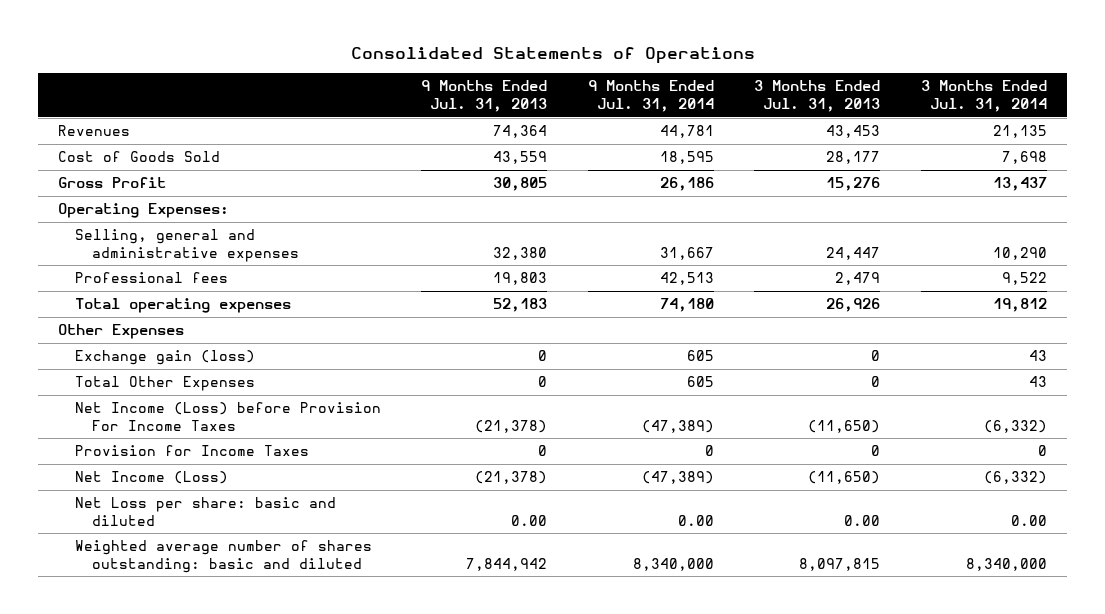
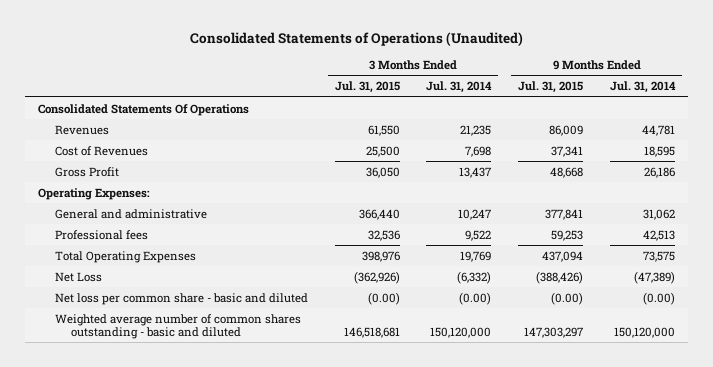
- Consolidated Statements of Operations
+ Consolidated Statements of Operations (Unaudited)
- | 9 Months Ended Jul. 31, 2013 | 9 Months Ended Jul. 31, 2014 | 3 Months Ended Jul. 31, 2013 | 3 Months Ended Jul. 31, 2014
+ | 3 Months Ended Jul. 31, 2015 | 3 Months Ended Jul. 31, 2014 | 9 Months Ended Jul. 31, 2015 | 9 Months Ended Jul. 31, 2014
- Revenues | 74,364 | 44,781 | 43,453 | 21,135
- Cost of Goods Sold | 43,559 | 18,595 | 28,177 | 7,698
+ Consolidated Statements Of Operations
+ Revenues | 61,550 | 21,235 | 86,009 | 44,781
+ Cost of Revenues | 25,500 | 7,698 | 37,341 | 18,595
- Selling, general and administrative expenses | 32,380 | 31,667 | 24,447 | 10,290
+ General and administrative | 366,440 | 10,247 | 377,841 | 31,062
- Total operating expenses | 52,183 | 74,180 | 26,926 | 19,812
- Other Expenses
- Exchange gain (loss) | 0 | 605 | 0 | 43
- Total Other Expenses | 0 | 605 | 0 | 43
- Net Income (Loss) before Provision For Income Taxes | (21,378) | (47,389) | (11,650) | (6,332)
- Provision for Income Taxes | 0 | 0 | 0 | 0
- Net Income (Loss) | (21,378) | (47,389) | (11,650) | (6,332)
- Net Loss per share: basic and diluted | 0.00 | 0.00 | 0.00 | 0.00
- Weighted average number of shares outstanding: basic and diluted | 7,844,942 | 8,340,000 | 8,097,815 | 8,340,000
+ Total Operating Expenses | 398,976 | 19,769 | 437,094 | 73,575
+ Net Loss | (362,926) | (6,332) | (388,426) | (47,389)
+ Net loss per common share - basic and diluted | (0.00) | (0.00) | (0.00) | (0.00)
+ Weighted average number of common shares outstanding - basic and diluted | 146,518,681 | 150,120,000 | 147,303,297 | 150,120,000

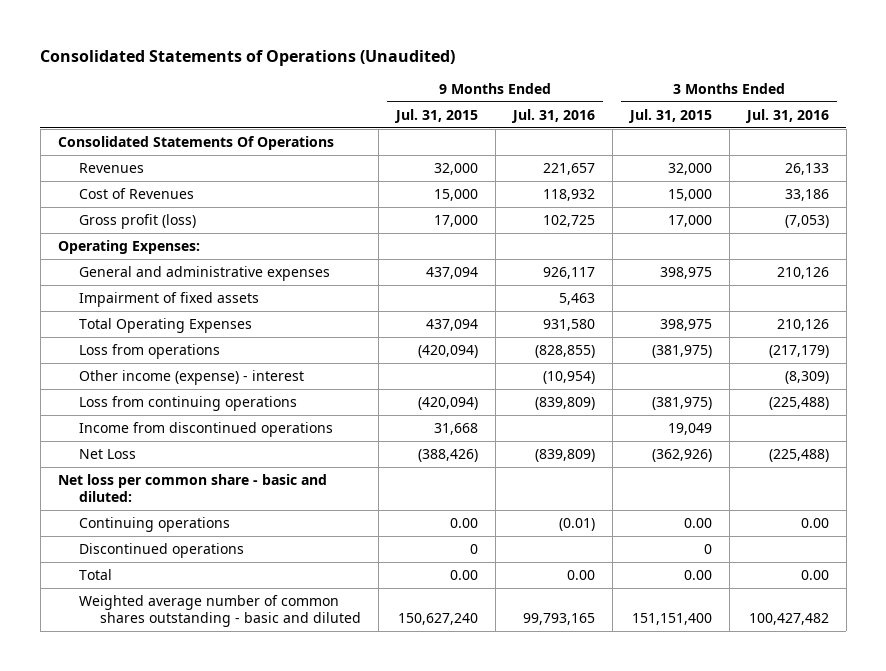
- | 3 Months Ended Jul. 31, 2015 | 3 Months Ended Jul. 31, 2014 | 9 Months Ended Jul. 31, 2015 | 9 Months Ended Jul. 31, 2014
+ | 9 Months Ended Jul. 31, 2015 | 9 Months Ended Jul. 31, 2016 | 3 Months Ended Jul. 31, 2015 | 3 Months Ended Jul. 31, 2016
- Revenues | 61,550 | 21,235 | 86,009 | 44,781
- Cost of Revenues | 25,500 | 7,698 | 37,341 | 18,595
- Gross Profit | 36,050 | 13,437 | 48,668 | 26,186
+ Revenues | 32,000 | 221,657 | 32,000 | 26,133
+ Cost of Revenues | 15,000 | 118,932 | 15,000 | 33,186
+ Gross profit (loss) | 17,000 | 102,725 | 17,000 | (7,053)
- General and administrative | 366,440 | 10,247 | 377,841 | 31,062
- Professional fees | 32,536 | 9,522 | 59,253 | 42,513
- Total Operating Expenses | 398,976 | 19,769 | 437,094 | 73,575
+ General and administrative expenses | 437,094 | 926,117 | 398,975 | 210,126
+ Impairment of fixed assets | | 5,463 | |
+ Total Operating Expenses | 437,094 | 931,580 | 398,975 | 210,126
+ Loss from operations | (420,094) | (828,855) | (381,975) | (217,179)
+ Other income (expense) - interest | | (10,954) | | (8,309)
+ Loss from continuing operations | (420,094) | (839,809) | (381,975) | (225,488)
+ Income from discontinued operations | 31,668 | | 19,049 |
- Net loss per common share - basic and diluted | (0.00) | (0.00) | (0.00) | (0.00)
- Weighted average number of common shares outstanding - basic and diluted | 146,518,681 | 150,120,000 | 147,303,297 | 150,120,000
+ Net loss per common share - basic and diluted:
+ Continuing operations | 0.00 | (0.01) | 0.00 | 0.00
+ Discontinued operations | 0 | | 0 |
+ Total | 0.00 | 0.00 | 0.00 | 0.00
+ Weighted average number of common shares outstanding - basic and diluted | 150,627,240 | 99,793,165 | 151,151,400 | 100,427,482

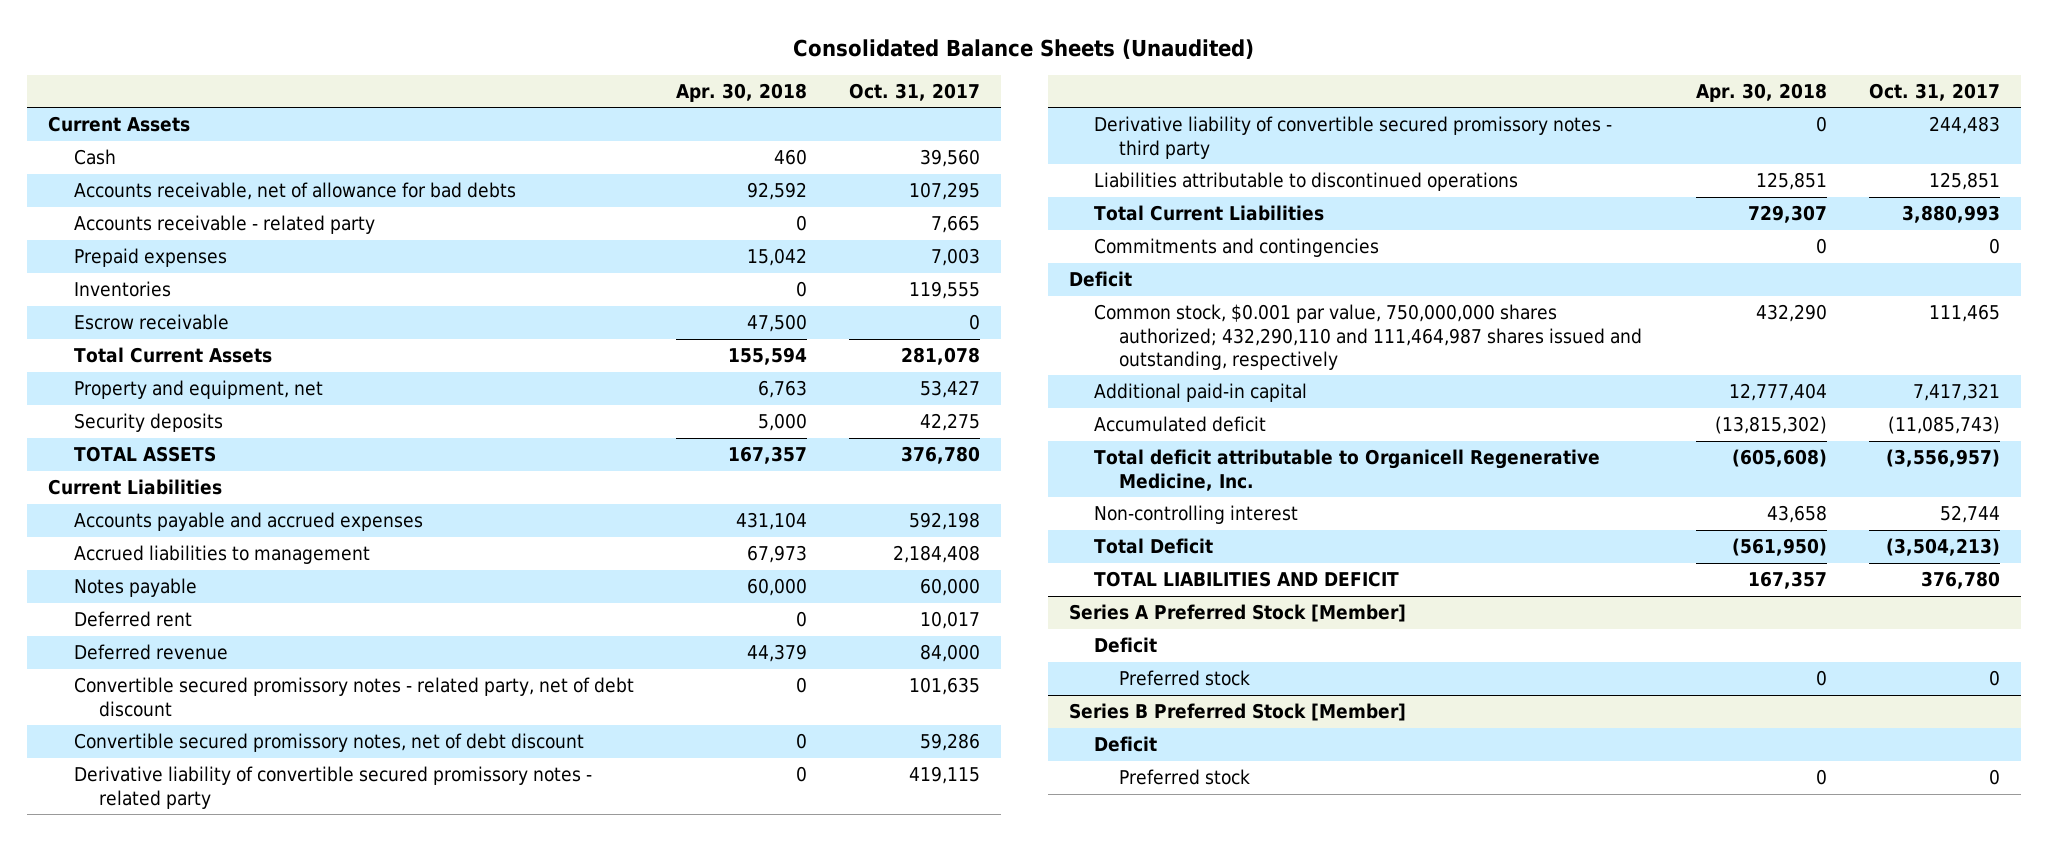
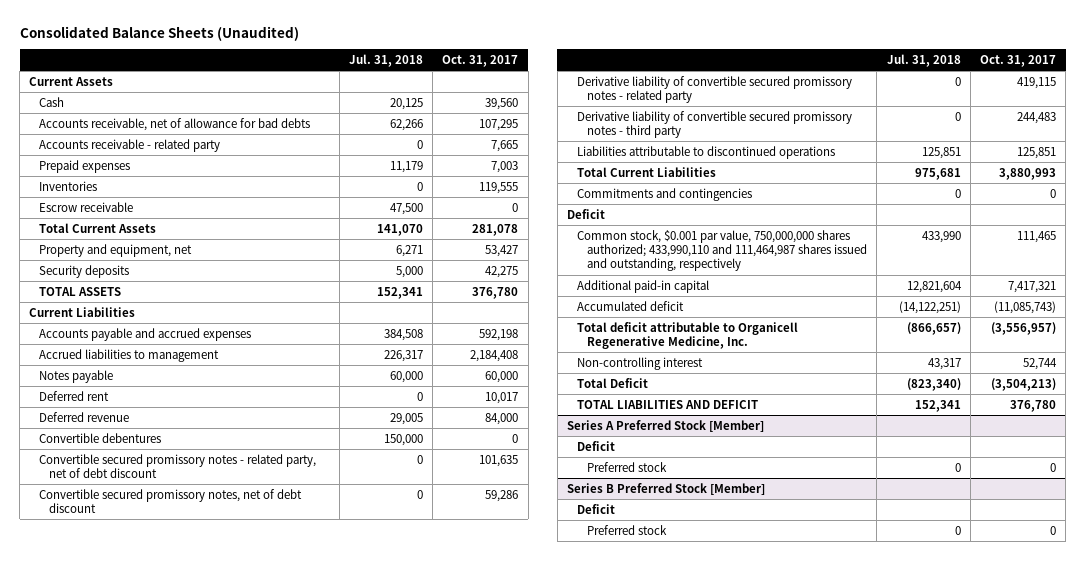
- | Apr. 30, 2018 | Oct. 31, 2017
+ | Jul. 31, 2018 | Oct. 31, 2017
+ Convertible debentures | 150,000 | 0
- Common stock, $0.001 par value, 750,000,000 shares authorized; 432,290,110 and 111,464,987 shares issued and outstanding, respectively | 432,290 | 111,465
+ Common stock, $0.001 par value, 750,000,000 shares authorized; 433,990,110 and 111,464,987 shares issued and outstanding, respectively | 433,990 | 111,465

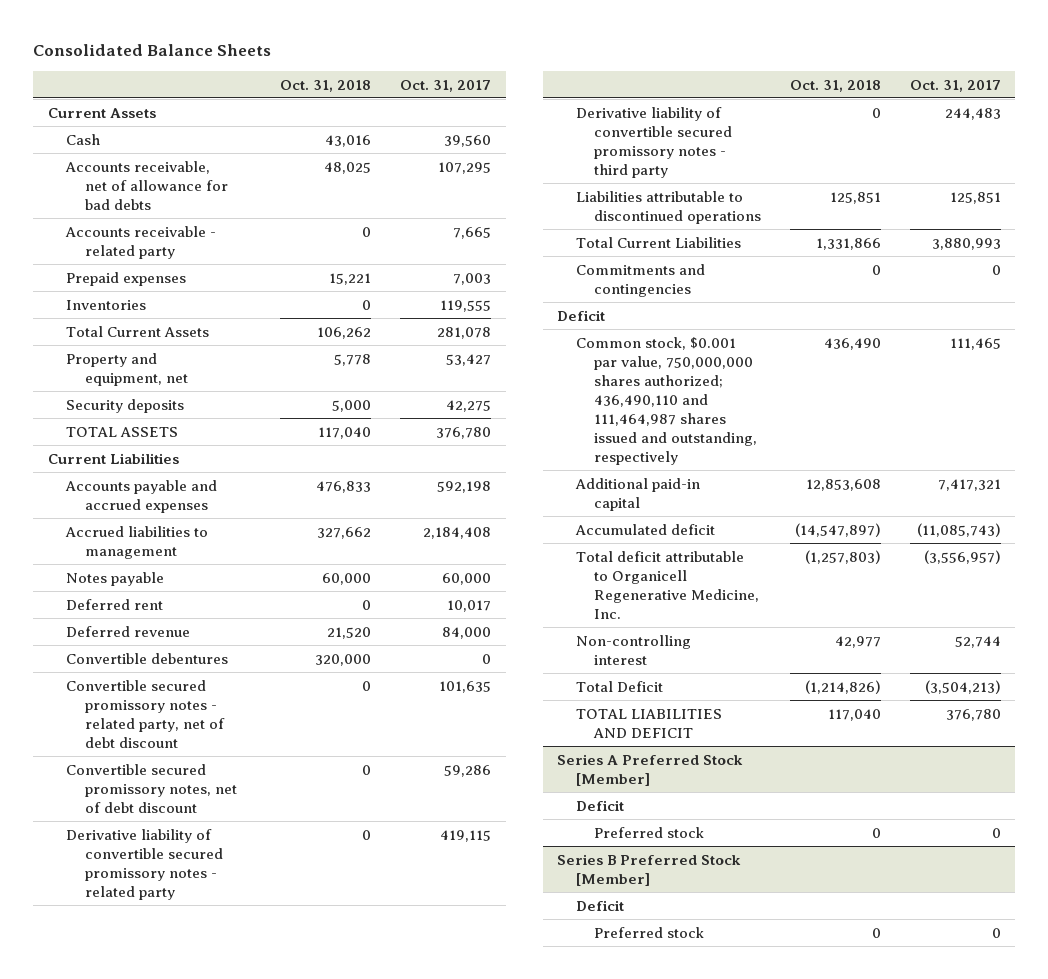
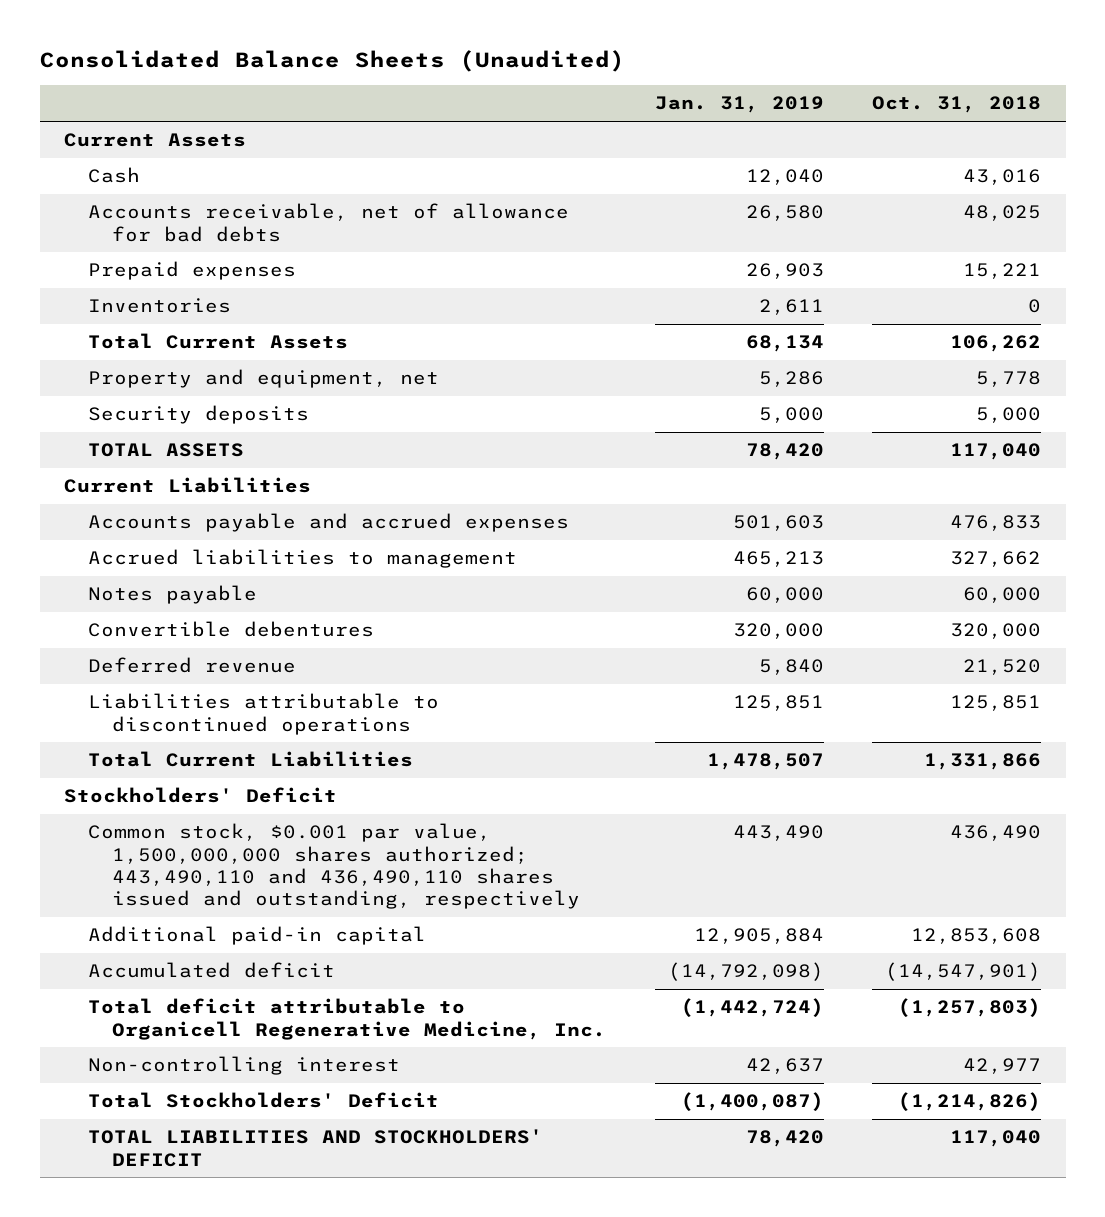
- Consolidated Balance Sheets
+ Consolidated Balance Sheets (Unaudited)
- | Oct. 31, 2018 | Oct. 31, 2017
+ | Jan. 31, 2019 | Oct. 31, 2018
- Accounts receivable - related party | 0 | 7,665
- Deferred rent | 0 | 10,017
- Convertible secured promissory notes - related party, net of debt discount | 0 | 101,635
- Convertible secured promissory notes, net of debt discount | 0 | 59,286
- Derivative liability of convertible secured promissory notes - related party | 0 | 419,115
- Derivative liability of convertible secured promissory notes - third party | 0 | 244,483
moved down: Deferred revenue | 5,840 | 21,520
- Commitments and contingencies | 0 | 0
- Deficit
- Common stock, $0.001 par value, 750,000,000 shares authorized; 436,490,110 and 111,464,987 shares issued and outstanding, respectively | 436,490 | 111,465
+ Stockholders' Deficit
+ Common stock, $0.001 par value, 1,500,000,000 shares authorized; 443,490,110 and 436,490,110 shares issued and outstanding, respectively | 443,490 | 436,490
- Accumulated deficit | (14,547,897) | (11,085,743)
+ Accumulated deficit | (14,792,098) | (14,547,901)
- Total Deficit | (1,214,826) | (3,504,213)
- TOTAL LIABILITIES AND DEFICIT | 117,040 | 376,780
- Series A Preferred Stock [Member]
- Deficit
- Preferred stock | 0 | 0
- Series B Preferred Stock [Member]
- Deficit
- Preferred stock | 0 | 0
+ Total Stockholders' Deficit | (1,400,087) | (1,214,826)
+ TOTAL LIABILITIES AND STOCKHOLDERS' DEFICIT | 78,420 | 117,040

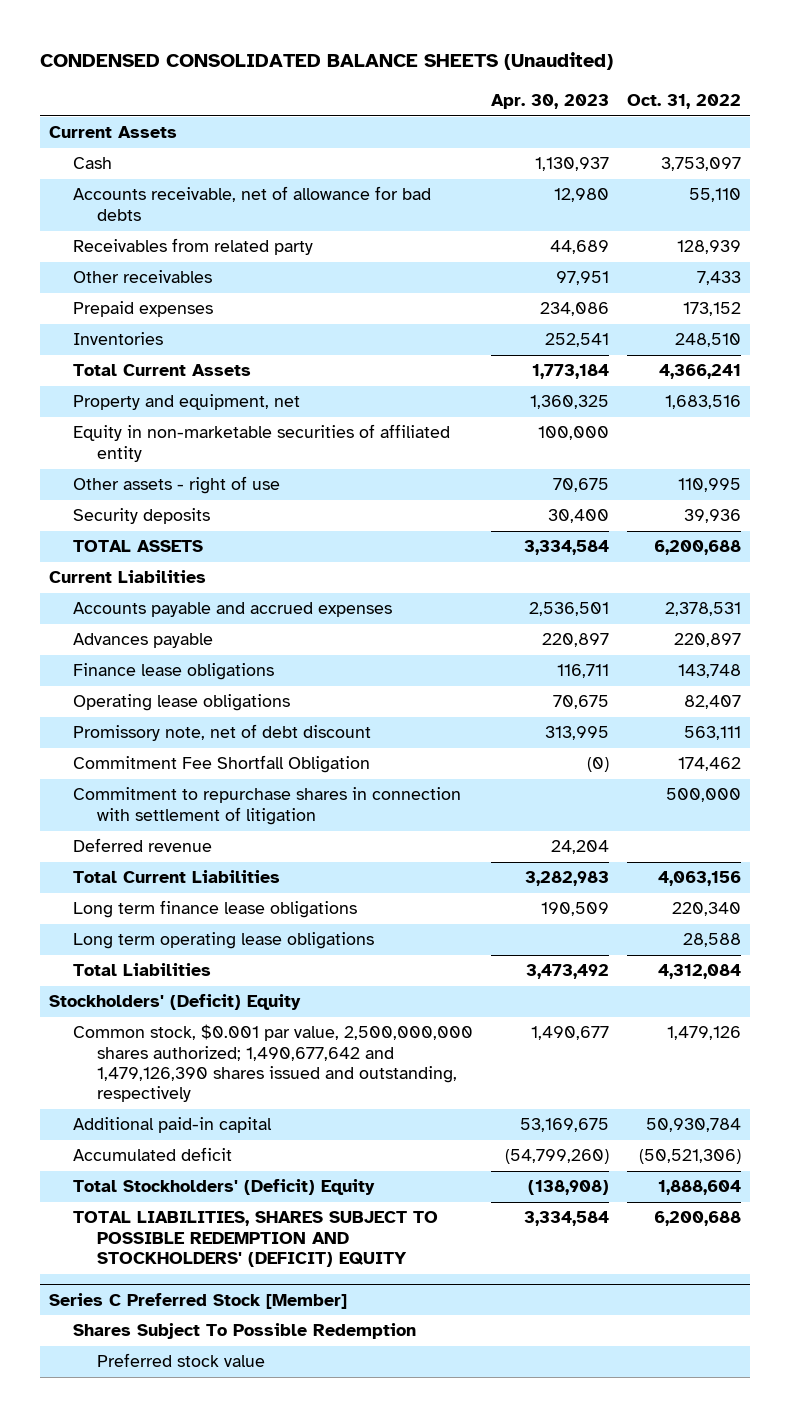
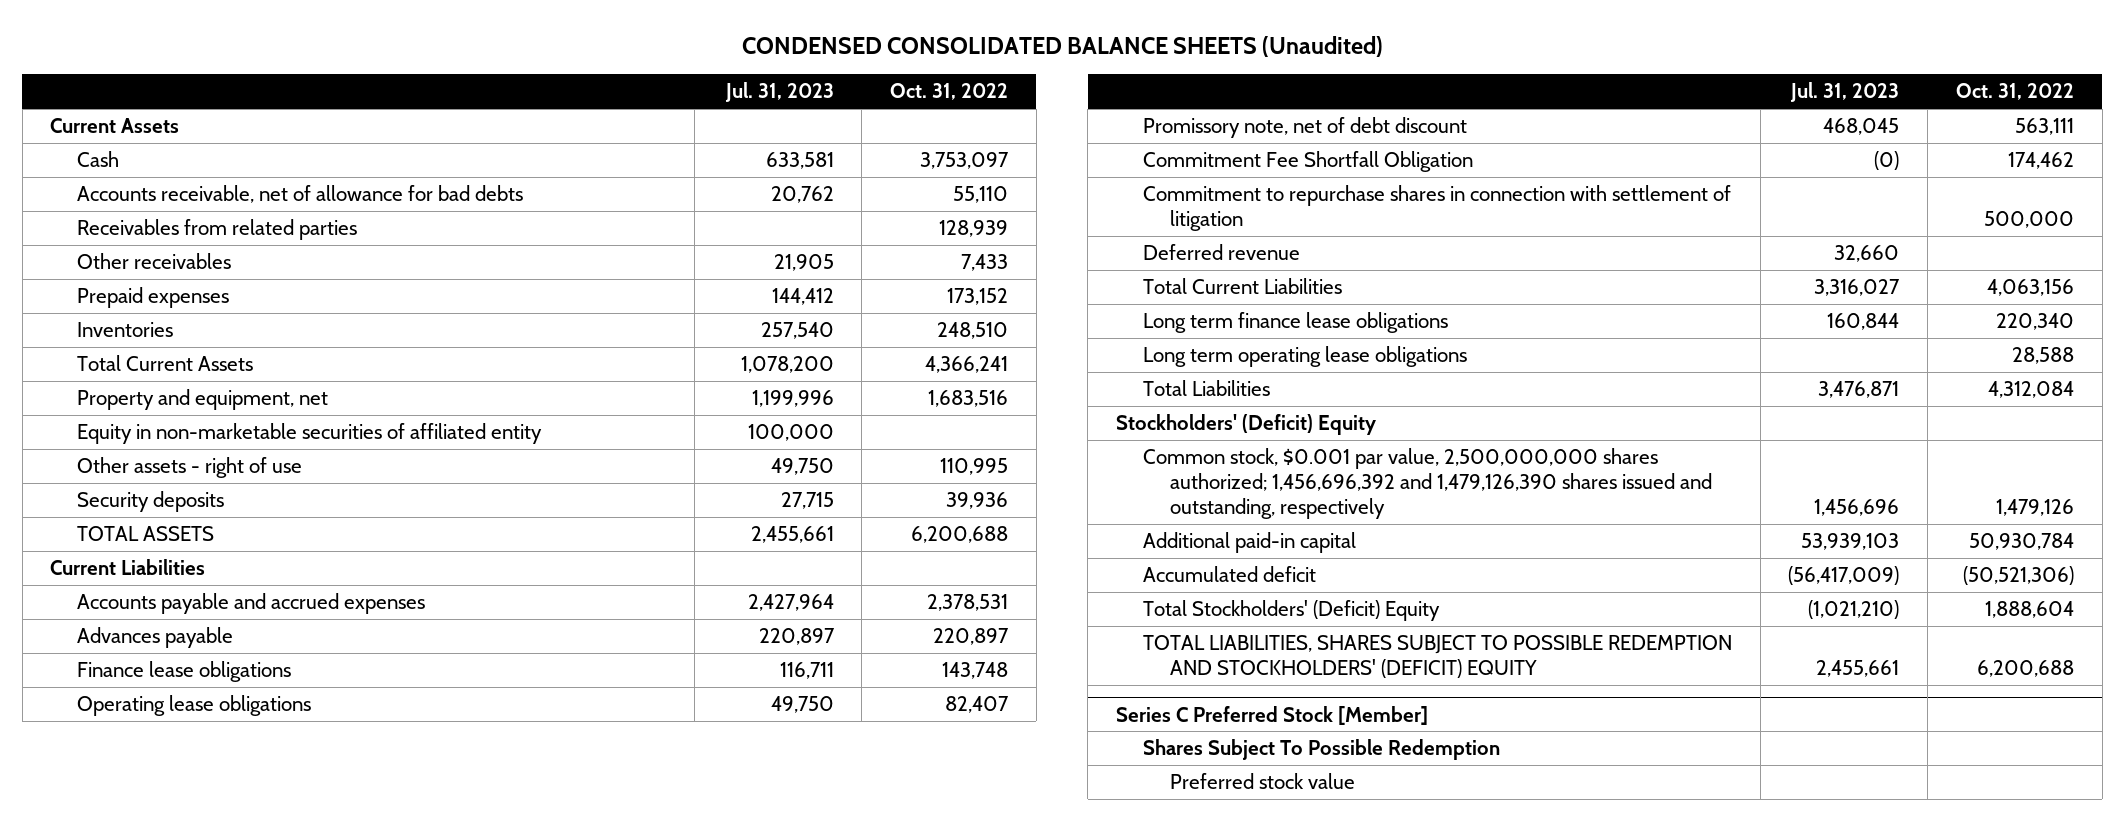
- | Apr. 30, 2023 | Oct. 31, 2022
+ | Jul. 31, 2023 | Oct. 31, 2022
- Receivables from related party | 44,689 | 128,939
+ Receivables from related parties | | 128,939
- Common stock, $0.001 par value, 2,500,000,000 shares authorized; 1,490,677,642 and 1,479,126,390 shares issued and outstanding, respectively | 1,490,677 | 1,479,126
+ Common stock, $0.001 par value, 2,500,000,000 shares authorized; 1,456,696,392 and 1,479,126,390 shares issued and outstanding, respectively | 1,456,696 | 1,479,126

